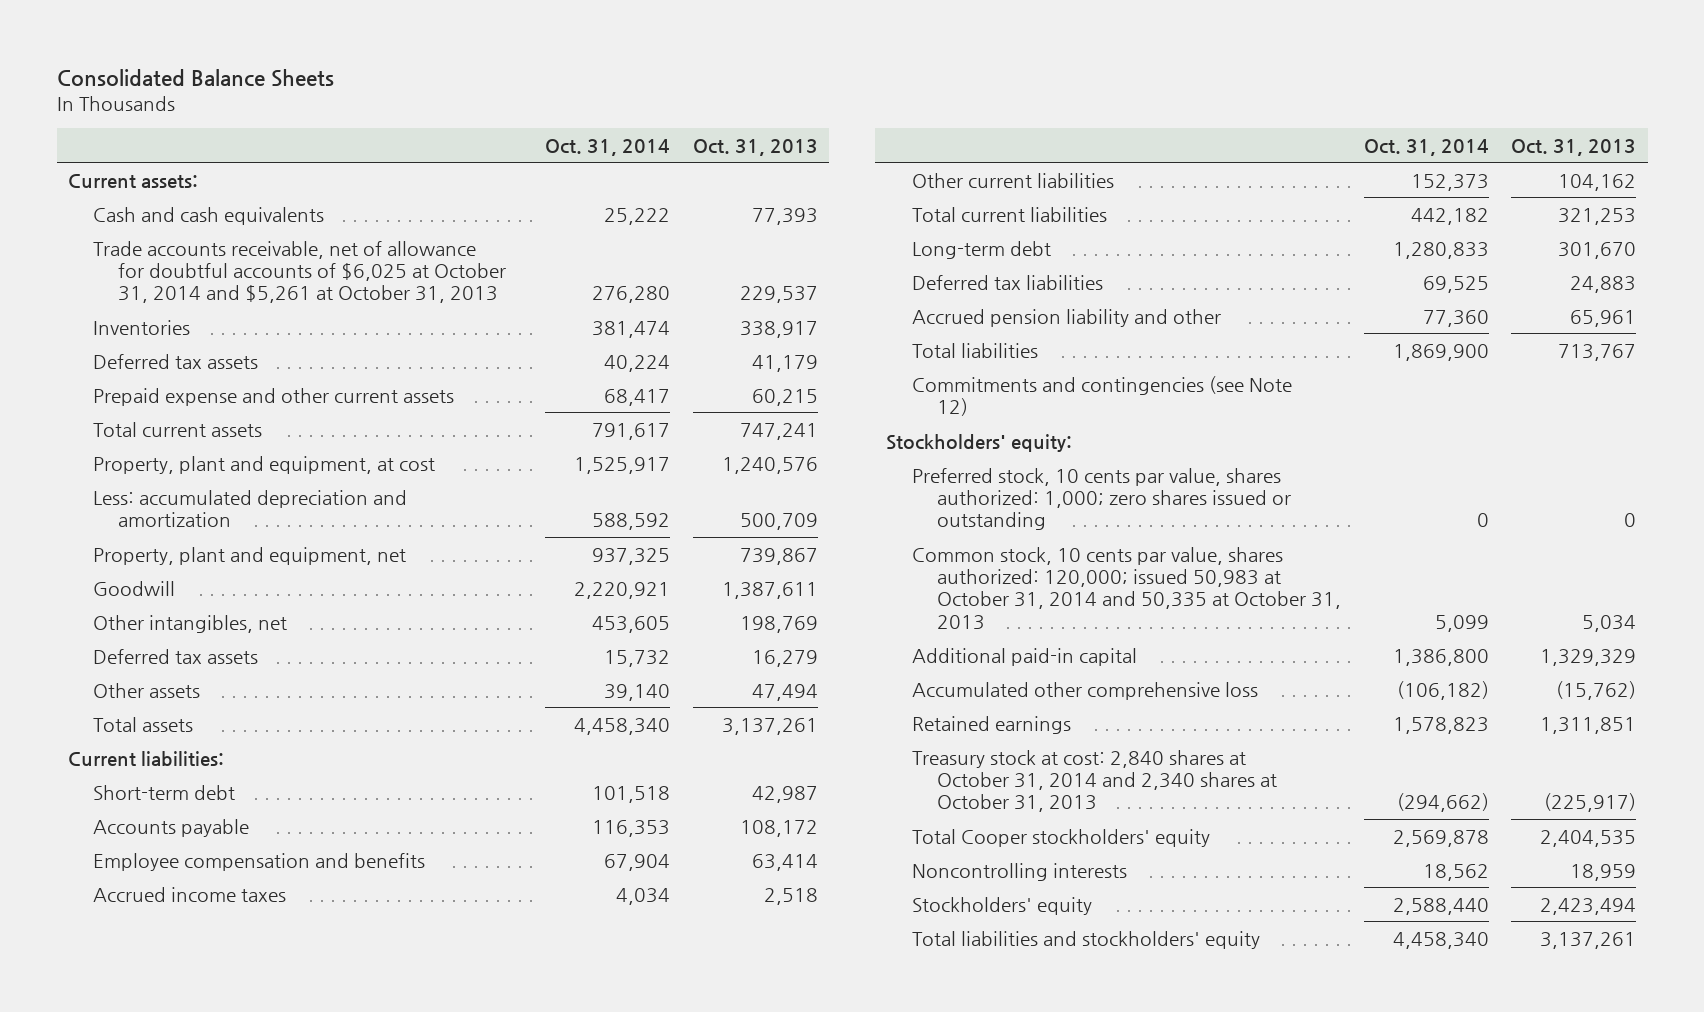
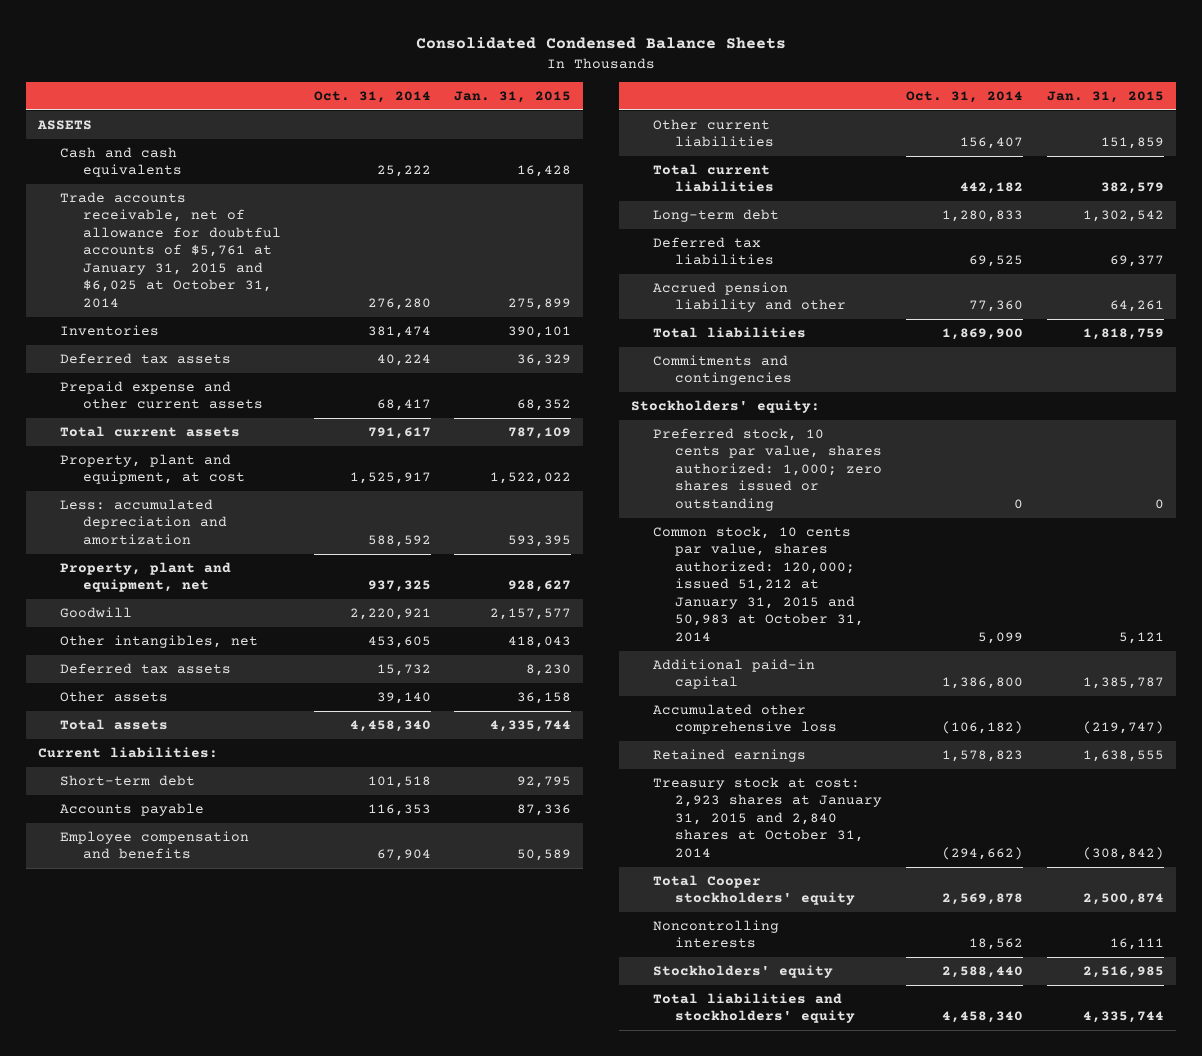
- Consolidated Balance Sheets
+ Consolidated Condensed Balance Sheets
- | Oct. 31, 2014 | Oct. 31, 2013
+ | Oct. 31, 2014 | Jan. 31, 2015
- Current assets:
+ ASSETS
- Trade accounts receivable, net of allowance for doubtful accounts of $6,025 at October 31, 2014 and $5,261 at October 31, 2013 | 276,280 | 229,537
+ Trade accounts receivable, net of allowance for doubtful accounts of $5,761 at January 31, 2015 and $6,025 at October 31, 2014 | 276,280 | 275,899
- Accrued income taxes | 4,034 | 2,518
- Other current liabilities | 152,373 | 104,162
+ Other current liabilities | 156,407 | 151,859
- Commitments and contingencies (see Note 12)
+ Commitments and contingencies
- Common stock, 10 cents par value, shares authorized: 120,000; issued 50,983 at October 31, 2014 and 50,335 at October 31, 2013 | 5,099 | 5,034
+ Common stock, 10 cents par value, shares authorized: 120,000; issued 51,212 at January 31, 2015 and 50,983 at October 31, 2014 | 5,099 | 5,121
- Treasury stock at cost: 2,840 shares at October 31, 2014 and 2,340 shares at October 31, 2013 | (294,662) | (225,917)
+ Treasury stock at cost: 2,923 shares at January 31, 2015 and 2,840 shares at October 31, 2014 | (294,662) | (308,842)

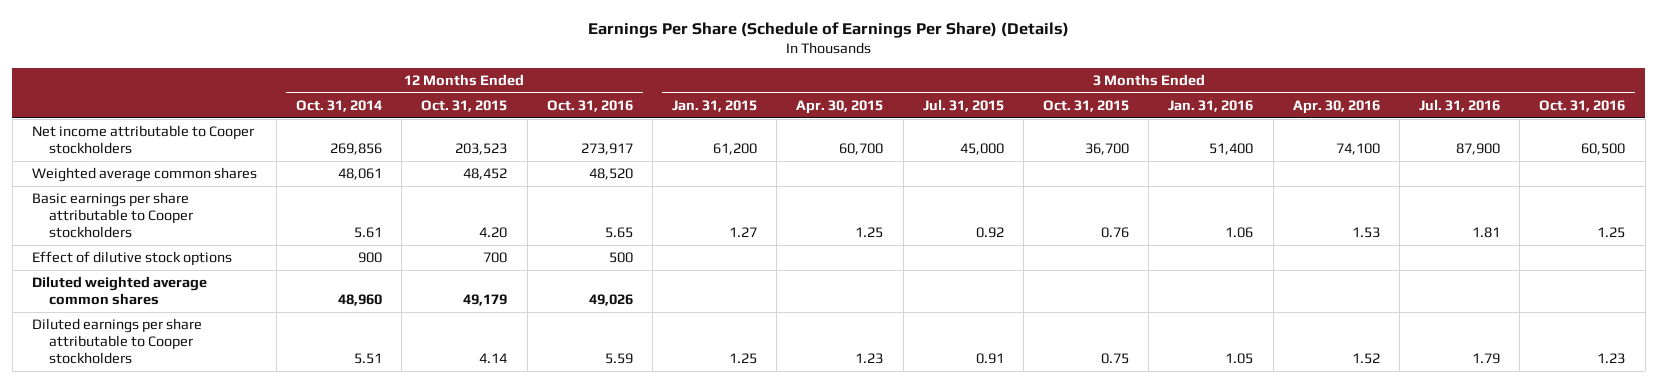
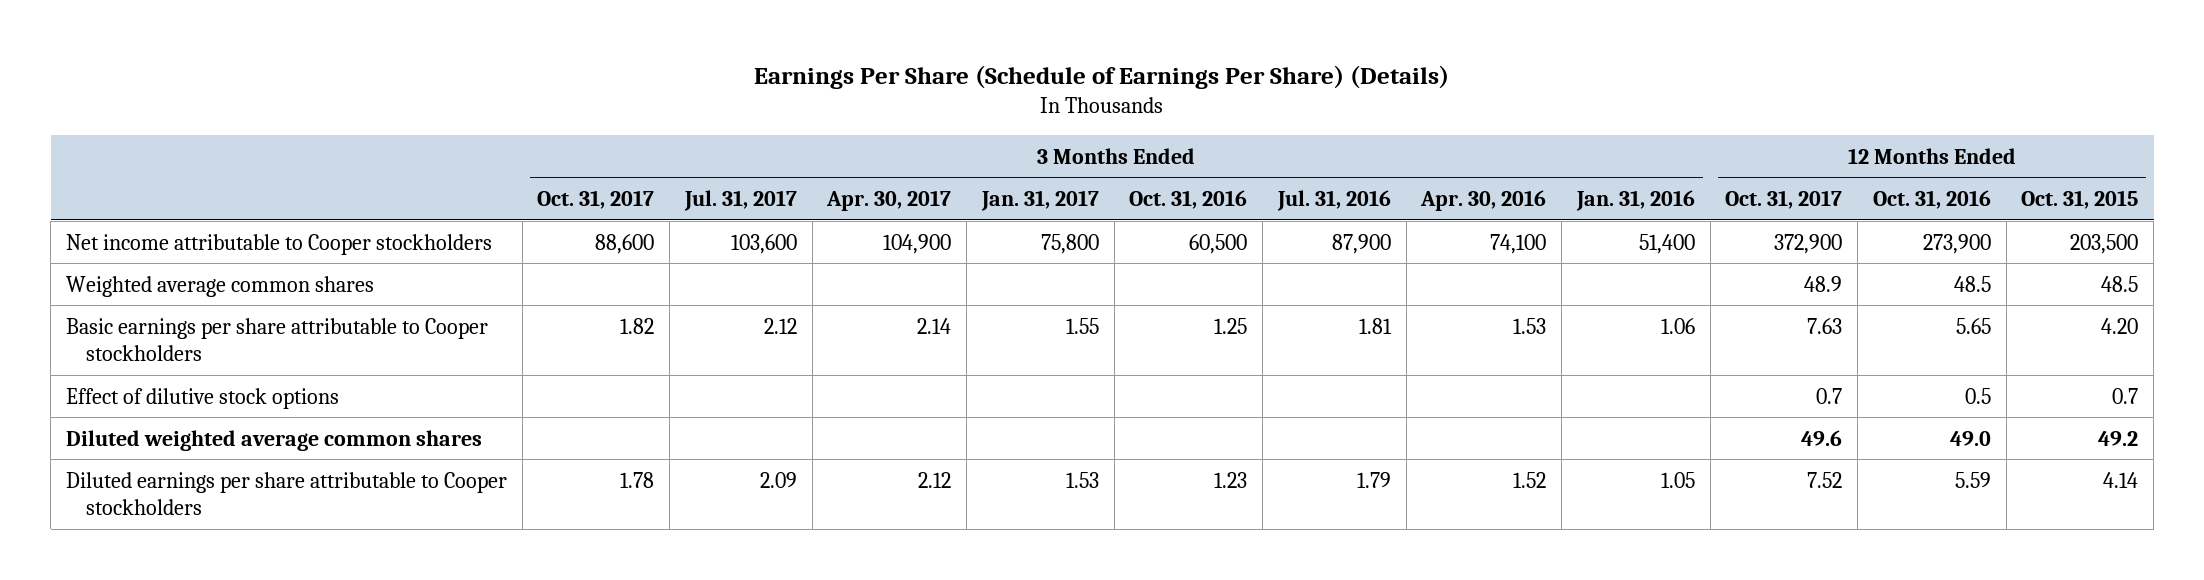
- | 12 Months Ended Oct. 31, 2014 | 12 Months Ended Oct. 31, 2015 | 12 Months Ended Oct. 31, 2016 | 3 Months Ended Jan. 31, 2015 | 3 Months Ended Apr. 30, 2015 | 3 Months Ended Jul. 31, 2015 | 3 Months Ended Oct. 31, 2015 | 3 Months Ended Jan. 31, 2016 | 3 Months Ended Apr. 30, 2016 | 3 Months Ended Jul. 31, 2016 | 3 Months Ended Oct. 31, 2016
+ | 3 Months Ended Oct. 31, 2017 | 3 Months Ended Jul. 31, 2017 | 3 Months Ended Apr. 30, 2017 | 3 Months Ended Jan. 31, 2017 | 3 Months Ended Oct. 31, 2016 | 3 Months Ended Jul. 31, 2016 | 3 Months Ended Apr. 30, 2016 | 3 Months Ended Jan. 31, 2016 | 12 Months Ended Oct. 31, 2017 | 12 Months Ended Oct. 31, 2016 | 12 Months Ended Oct. 31, 2015
- Net income attributable to Cooper stockholders | 269,856 | 203,523 | 273,917 | 61,200 | 60,700 | 45,000 | 36,700 | 51,400 | 74,100 | 87,900 | 60,500
- Weighted average common shares | 48,061 | 48,452 | 48,520 | | | | | | | |
+ Net income attributable to Cooper stockholders | 88,600 | 103,600 | 104,900 | 75,800 | 60,500 | 87,900 | 74,100 | 51,400 | 372,900 | 273,900 | 203,500
+ Weighted average common shares | | | | | | | | | 48.9 | 48.5 | 48.5
- Effect of dilutive stock options | 900 | 700 | 500 | | | | | | | |
- Diluted weighted average common shares | 48,960 | 49,179 | 49,026 | | | | | | | |
+ Effect of dilutive stock options | | | | | | | | | 0.7 | 0.5 | 0.7
+ Diluted weighted average common shares | | | | | | | | | 49.6 | 49.0 | 49.2

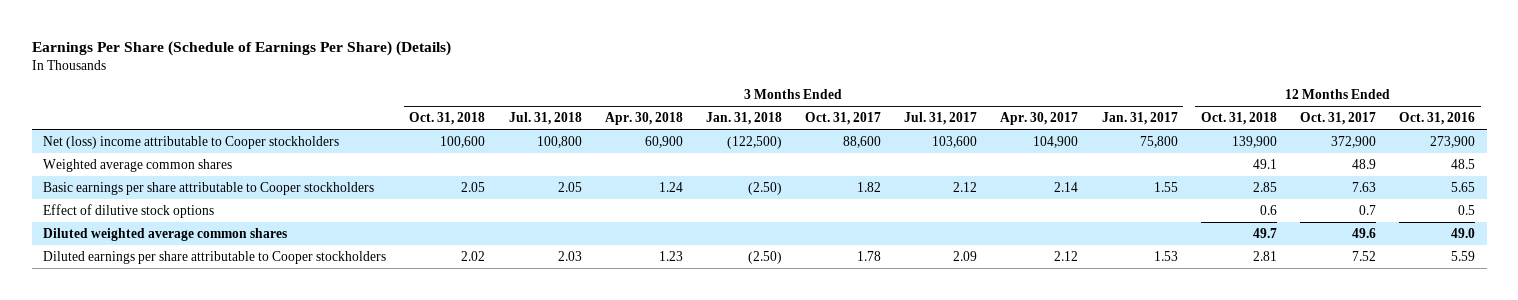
- | 3 Months Ended Oct. 31, 2017 | 3 Months Ended Jul. 31, 2017 | 3 Months Ended Apr. 30, 2017 | 3 Months Ended Jan. 31, 2017 | 3 Months Ended Oct. 31, 2016 | 3 Months Ended Jul. 31, 2016 | 3 Months Ended Apr. 30, 2016 | 3 Months Ended Jan. 31, 2016 | 12 Months Ended Oct. 31, 2017 | 12 Months Ended Oct. 31, 2016 | 12 Months Ended Oct. 31, 2015
+ | 3 Months Ended Oct. 31, 2018 | 3 Months Ended Jul. 31, 2018 | 3 Months Ended Apr. 30, 2018 | 3 Months Ended Jan. 31, 2018 | 3 Months Ended Oct. 31, 2017 | 3 Months Ended Jul. 31, 2017 | 3 Months Ended Apr. 30, 2017 | 3 Months Ended Jan. 31, 2017 | 12 Months Ended Oct. 31, 2018 | 12 Months Ended Oct. 31, 2017 | 12 Months Ended Oct. 31, 2016
- Net income attributable to Cooper stockholders | 88,600 | 103,600 | 104,900 | 75,800 | 60,500 | 87,900 | 74,100 | 51,400 | 372,900 | 273,900 | 203,500
+ Net (loss) income attributable to Cooper stockholders | 100,600 | 100,800 | 60,900 | (122,500) | 88,600 | 103,600 | 104,900 | 75,800 | 139,900 | 372,900 | 273,900

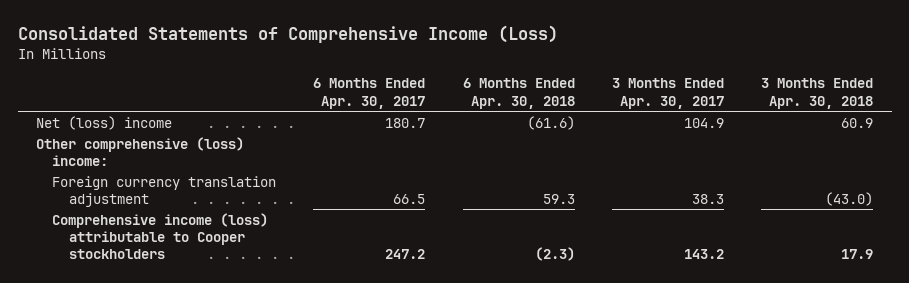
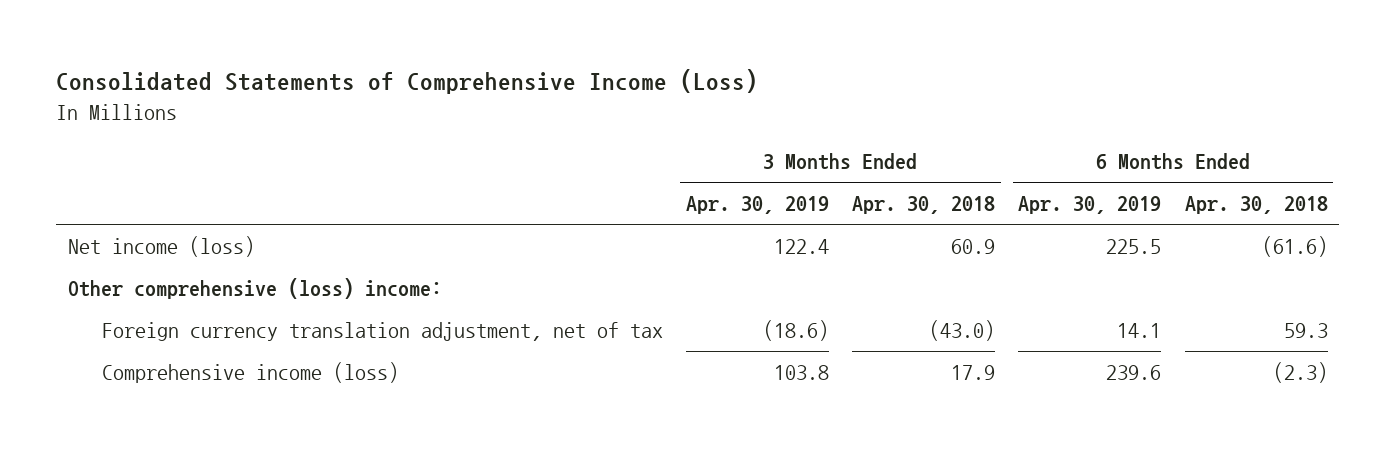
- | 6 Months Ended Apr. 30, 2017 | 6 Months Ended Apr. 30, 2018 | 3 Months Ended Apr. 30, 2017 | 3 Months Ended Apr. 30, 2018
+ | 3 Months Ended Apr. 30, 2019 | 3 Months Ended Apr. 30, 2018 | 6 Months Ended Apr. 30, 2019 | 6 Months Ended Apr. 30, 2018
- Net (loss) income | 180.7 | (61.6) | 104.9 | 60.9
+ Net income (loss) | 122.4 | 60.9 | 225.5 | (61.6)
- Foreign currency translation adjustment | 66.5 | 59.3 | 38.3 | (43.0)
- Comprehensive income (loss) attributable to Cooper stockholders | 247.2 | (2.3) | 143.2 | 17.9
+ Foreign currency translation adjustment, net of tax | (18.6) | (43.0) | 14.1 | 59.3
+ Comprehensive income (loss) | 103.8 | 17.9 | 239.6 | (2.3)

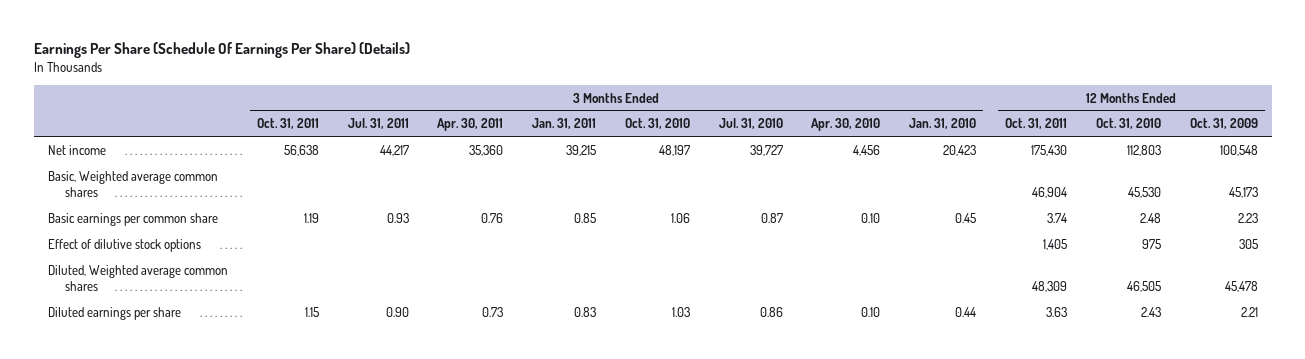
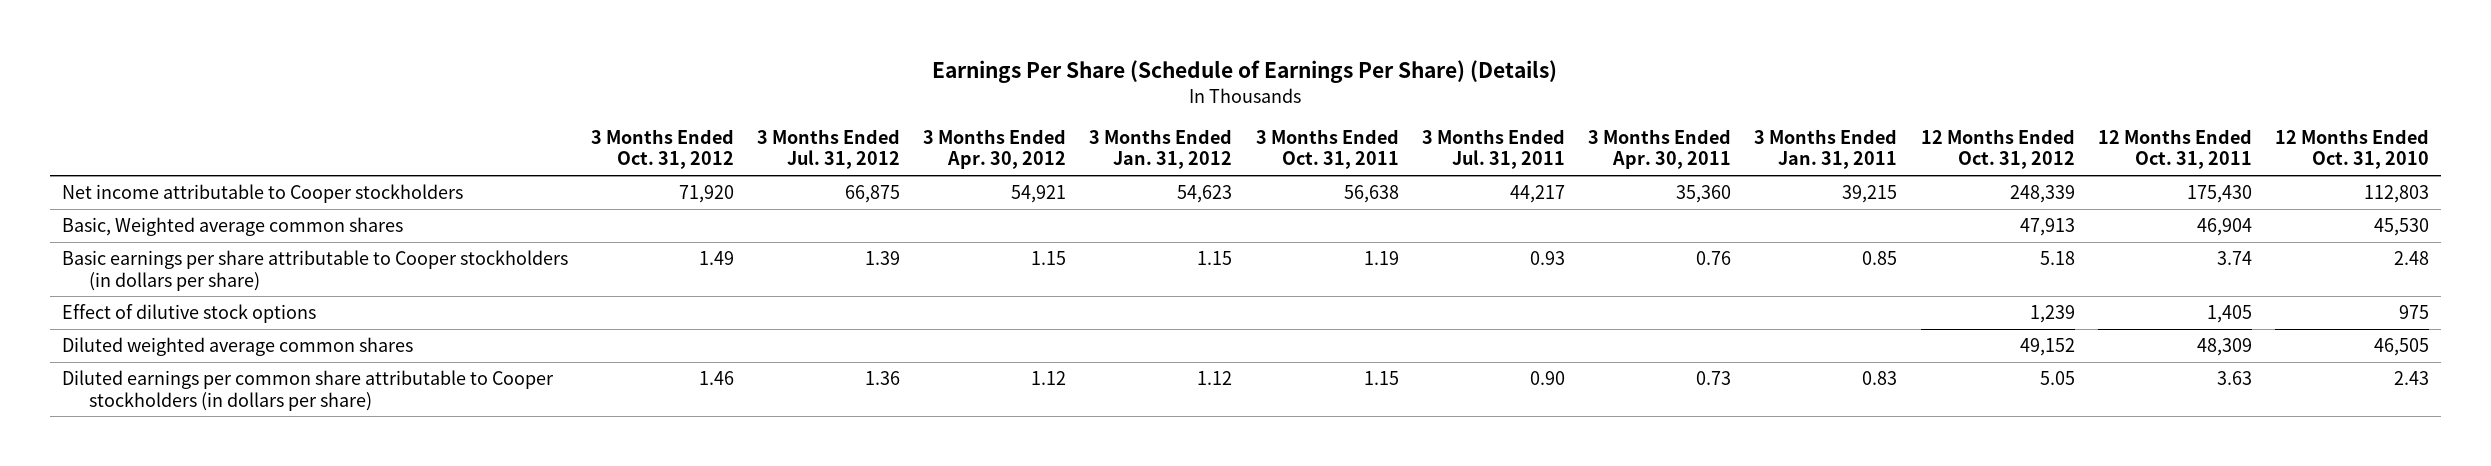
- Earnings Per Share (Schedule Of Earnings Per Share) (Details)
+ Earnings Per Share (Schedule of Earnings Per Share) (Details)
- | 3 Months Ended Oct. 31, 2011 | 3 Months Ended Jul. 31, 2011 | 3 Months Ended Apr. 30, 2011 | 3 Months Ended Jan. 31, 2011 | 3 Months Ended Oct. 31, 2010 | 3 Months Ended Jul. 31, 2010 | 3 Months Ended Apr. 30, 2010 | 3 Months Ended Jan. 31, 2010 | 12 Months Ended Oct. 31, 2011 | 12 Months Ended Oct. 31, 2010 | 12 Months Ended Oct. 31, 2009
+ | 3 Months Ended Oct. 31, 2012 | 3 Months Ended Jul. 31, 2012 | 3 Months Ended Apr. 30, 2012 | 3 Months Ended Jan. 31, 2012 | 3 Months Ended Oct. 31, 2011 | 3 Months Ended Jul. 31, 2011 | 3 Months Ended Apr. 30, 2011 | 3 Months Ended Jan. 31, 2011 | 12 Months Ended Oct. 31, 2012 | 12 Months Ended Oct. 31, 2011 | 12 Months Ended Oct. 31, 2010
- Net income | 56,638 | 44,217 | 35,360 | 39,215 | 48,197 | 39,727 | 4,456 | 20,423 | 175,430 | 112,803 | 100,548
+ Net income attributable to Cooper stockholders | 71,920 | 66,875 | 54,921 | 54,623 | 56,638 | 44,217 | 35,360 | 39,215 | 248,339 | 175,430 | 112,803
- Basic earnings per common share | 1.19 | 0.93 | 0.76 | 0.85 | 1.06 | 0.87 | 0.10 | 0.45 | 3.74 | 2.48 | 2.23
+ Basic earnings per share attributable to Cooper stockholders (in dollars per share) | 1.49 | 1.39 | 1.15 | 1.15 | 1.19 | 0.93 | 0.76 | 0.85 | 5.18 | 3.74 | 2.48
- Diluted, Weighted average common shares | | | | | | | | | 48,309 | 46,505 | 45,478
- Diluted earnings per share | 1.15 | 0.90 | 0.73 | 0.83 | 1.03 | 0.86 | 0.10 | 0.44 | 3.63 | 2.43 | 2.21
+ Diluted weighted average common shares | | | | | | | | | 49,152 | 48,309 | 46,505
+ Diluted earnings per common share attributable to Cooper stockholders (in dollars per share) | 1.46 | 1.36 | 1.12 | 1.12 | 1.15 | 0.90 | 0.73 | 0.83 | 5.05 | 3.63 | 2.43

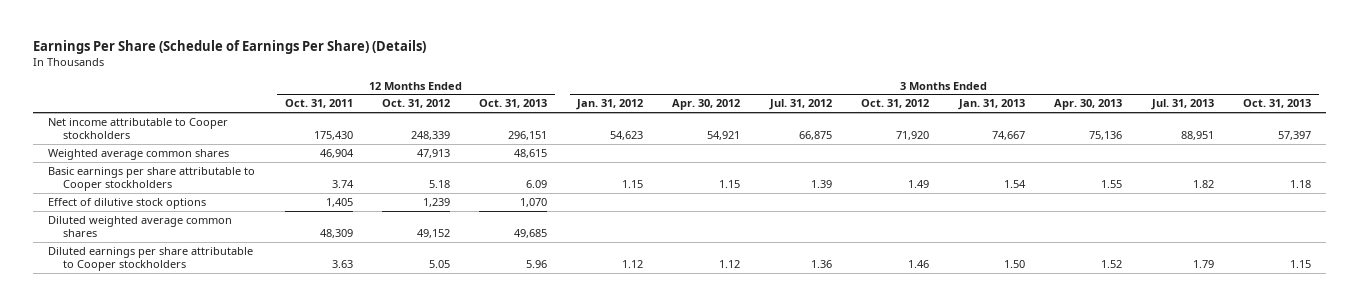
- | 3 Months Ended Oct. 31, 2012 | 3 Months Ended Jul. 31, 2012 | 3 Months Ended Apr. 30, 2012 | 3 Months Ended Jan. 31, 2012 | 3 Months Ended Oct. 31, 2011 | 3 Months Ended Jul. 31, 2011 | 3 Months Ended Apr. 30, 2011 | 3 Months Ended Jan. 31, 2011 | 12 Months Ended Oct. 31, 2012 | 12 Months Ended Oct. 31, 2011 | 12 Months Ended Oct. 31, 2010
+ | 12 Months Ended Oct. 31, 2011 | 12 Months Ended Oct. 31, 2012 | 12 Months Ended Oct. 31, 2013 | 3 Months Ended Jan. 31, 2012 | 3 Months Ended Apr. 30, 2012 | 3 Months Ended Jul. 31, 2012 | 3 Months Ended Oct. 31, 2012 | 3 Months Ended Jan. 31, 2013 | 3 Months Ended Apr. 30, 2013 | 3 Months Ended Jul. 31, 2013 | 3 Months Ended Oct. 31, 2013
- Basic, Weighted average common shares | | | | | | | | | 47,913 | 46,904 | 45,530
- Basic earnings per share attributable to Cooper stockholders (in dollars per share) | 1.49 | 1.39 | 1.15 | 1.15 | 1.19 | 0.93 | 0.76 | 0.85 | 5.18 | 3.74 | 2.48
+ Weighted average common shares | 46,904 | 47,913 | 48,615 | | | | | | | |
+ Basic earnings per share attributable to Cooper stockholders | 3.74 | 5.18 | 6.09 | 1.15 | 1.15 | 1.39 | 1.49 | 1.54 | 1.55 | 1.82 | 1.18
- Diluted earnings per common share attributable to Cooper stockholders (in dollars per share) | 1.46 | 1.36 | 1.12 | 1.12 | 1.15 | 0.90 | 0.73 | 0.83 | 5.05 | 3.63 | 2.43
+ Diluted earnings per share attributable to Cooper stockholders | 3.63 | 5.05 | 5.96 | 1.12 | 1.12 | 1.36 | 1.46 | 1.50 | 1.52 | 1.79 | 1.15

